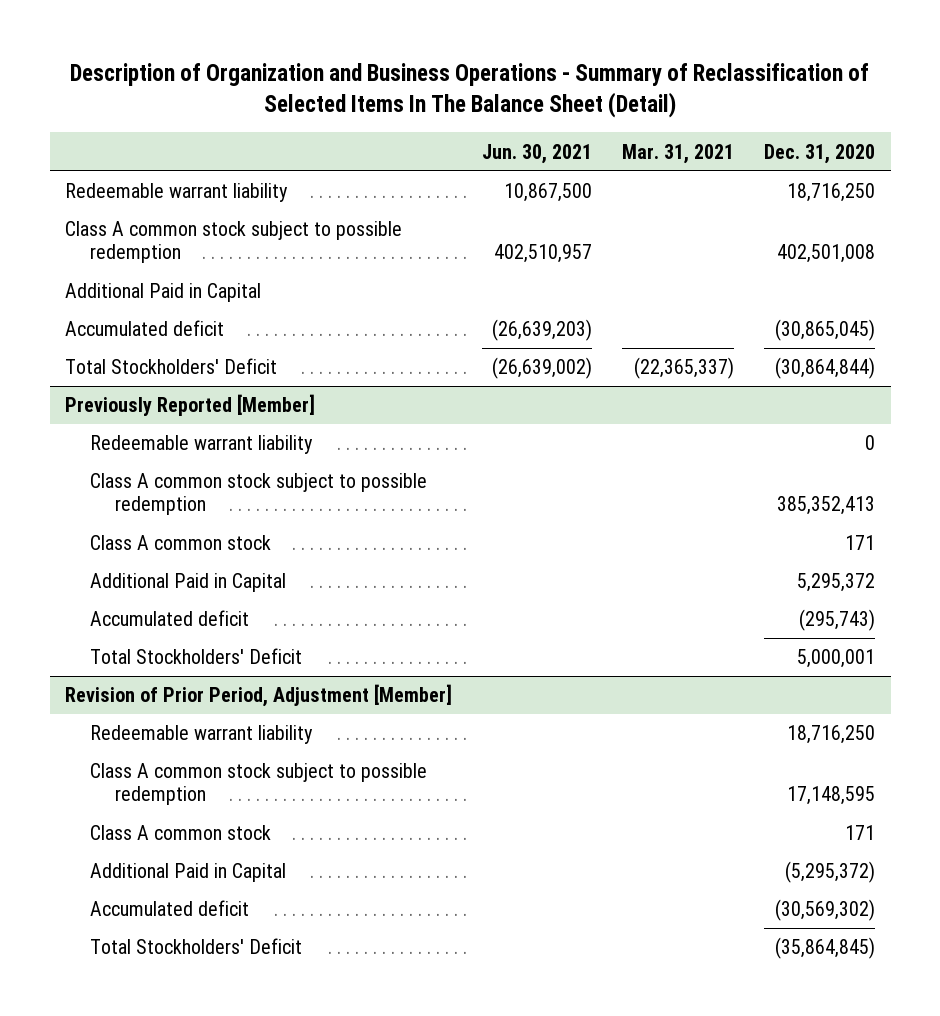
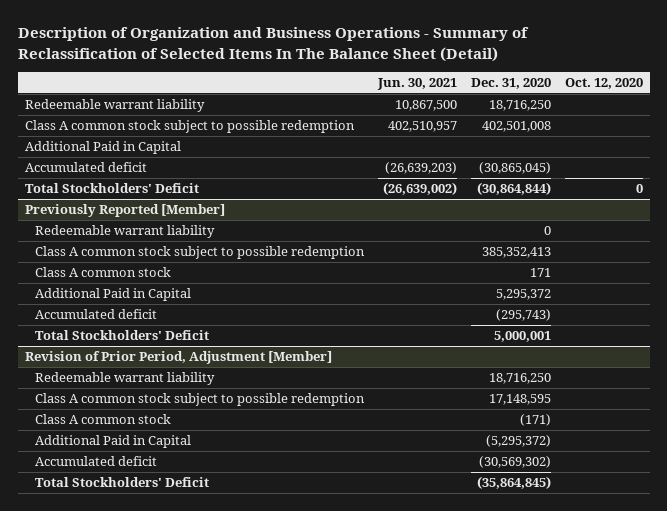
- | Jun. 30, 2021 | Mar. 31, 2021 | Dec. 31, 2020
+ | Jun. 30, 2021 | Dec. 31, 2020 | Oct. 12, 2020
@ Revision of Prior Period, Adjustment [Member]
- Class A common stock | | | 171
+ Class A common stock | | (171) |

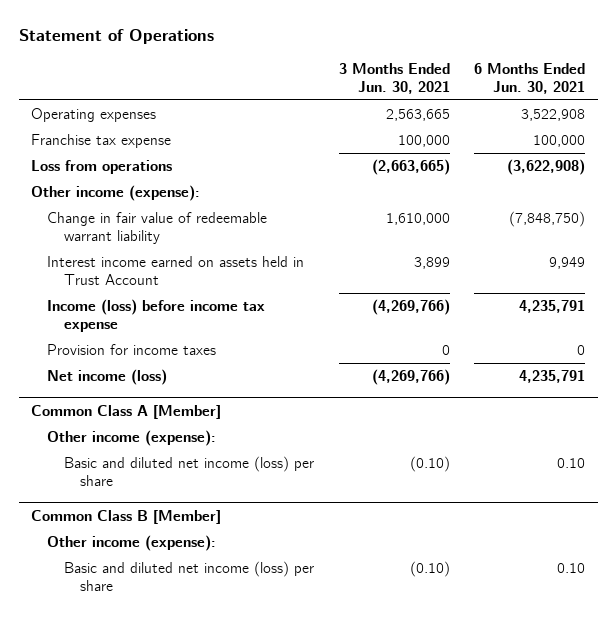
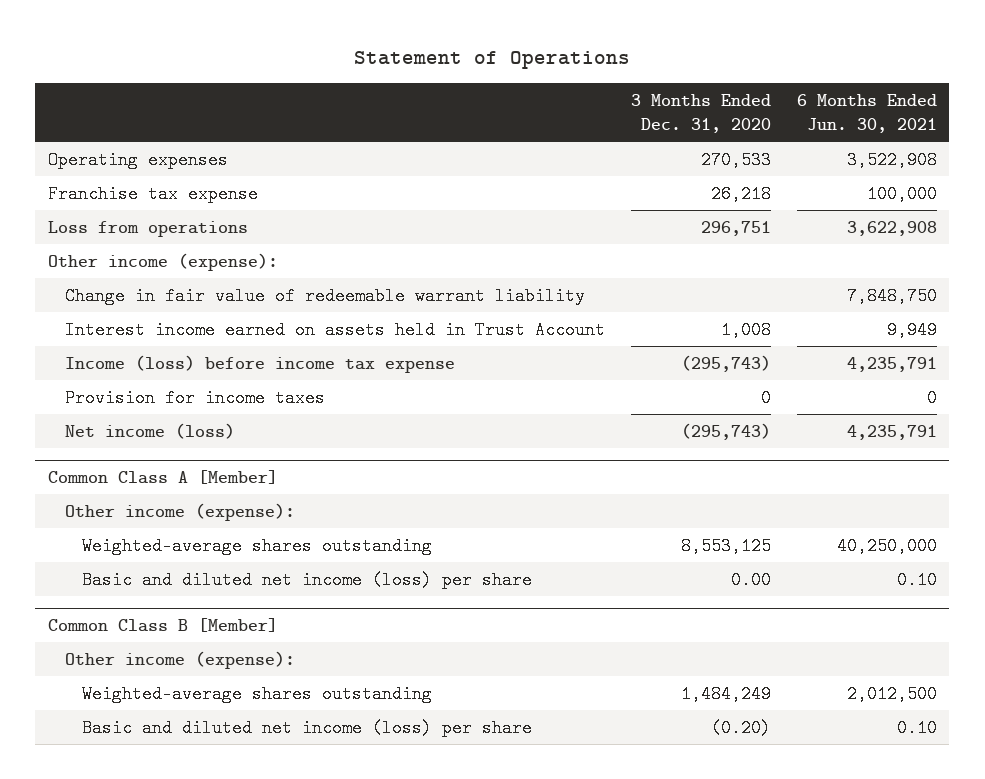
- | 3 Months Ended Jun. 30, 2021 | 6 Months Ended Jun. 30, 2021
+ | 3 Months Ended Dec. 31, 2020 | 6 Months Ended Jun. 30, 2021
- Loss from operations | (2,663,665) | (3,622,908)
+ Loss from operations | 296,751 | 3,622,908
- Change in fair value of redeemable warrant liability | 1,610,000 | (7,848,750)
+ Change in fair value of redeemable warrant liability | | 7,848,750
@ Common Class A [Member]
+ Weighted-average shares outstanding | 8,553,125 | 40,250,000
@ Common Class B [Member]
+ Weighted-average shares outstanding | 1,484,249 | 2,012,500

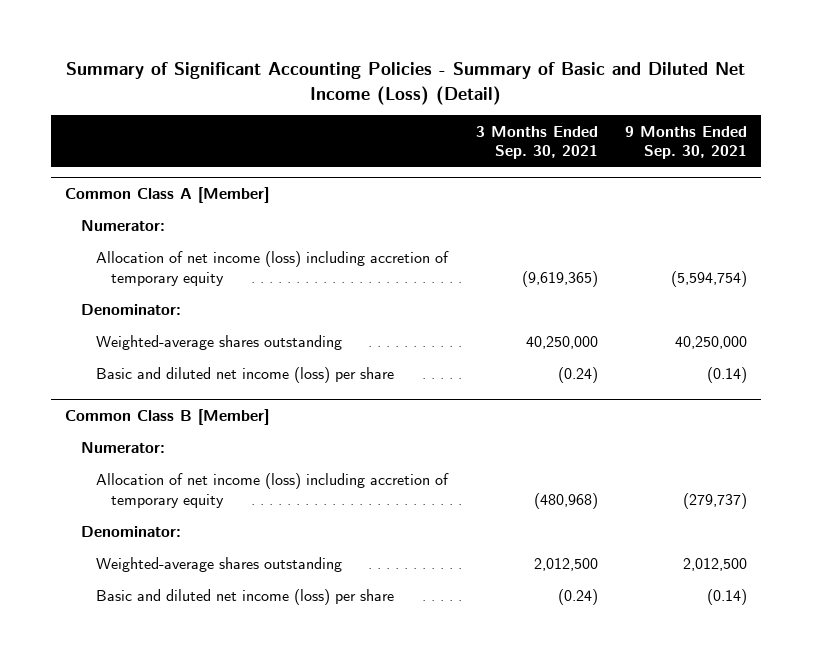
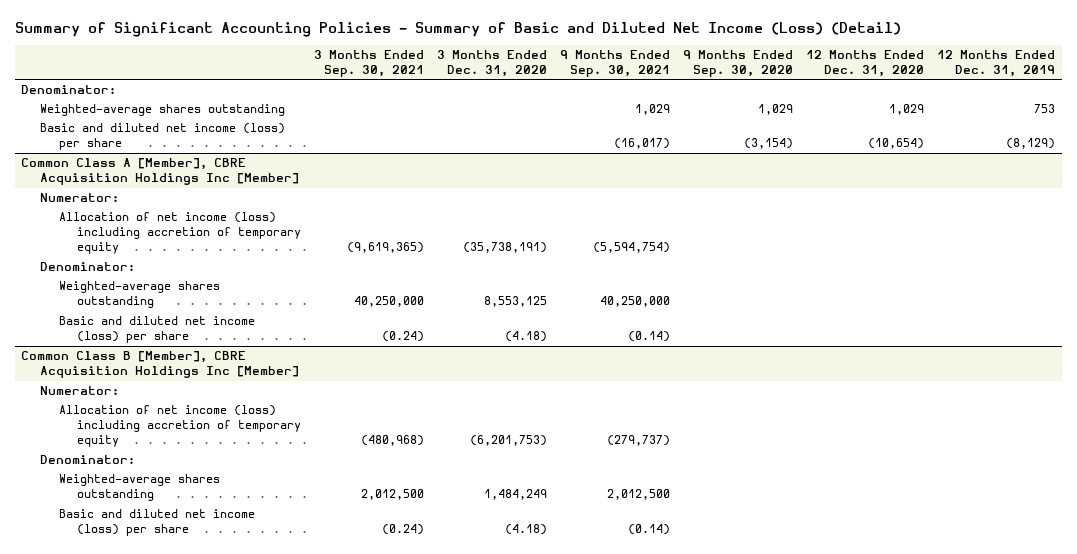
- | 3 Months Ended Sep. 30, 2021 | 9 Months Ended Sep. 30, 2021
+ | 3 Months Ended Sep. 30, 2021 | 3 Months Ended Dec. 31, 2020 | 9 Months Ended Sep. 30, 2021 | 9 Months Ended Sep. 30, 2020 | 12 Months Ended Dec. 31, 2020 | 12 Months Ended Dec. 31, 2019
- Common Class A [Member]
+ Denominator:
+ Weighted-average shares outstanding | | | 1,029 | 1,029 | 1,029 | 753
+ Basic and diluted net income (loss) per share | | | (16,017) | (3,154) | (10,654) | (8,129)
+ Common Class A [Member], CBRE Acquisition Holdings Inc [Member]
- Common Class B [Member]
+ Common Class B [Member], CBRE Acquisition Holdings Inc [Member]

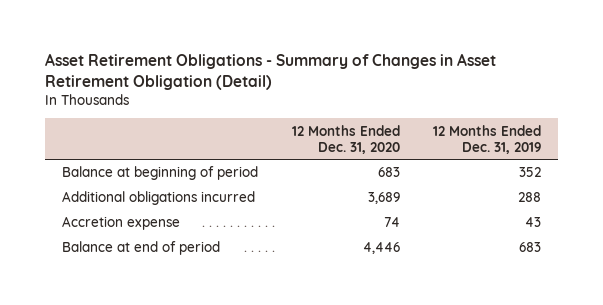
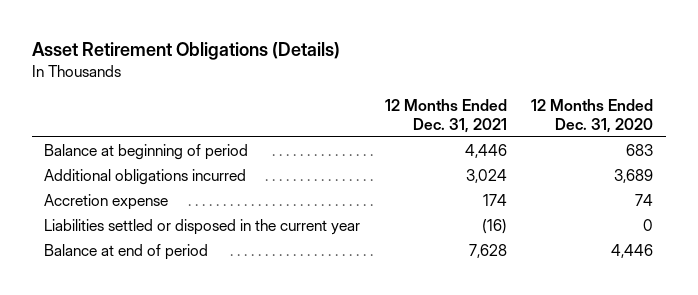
- Asset Retirement Obligations - Summary of Changes in Asset Retirement Obligation (Detail)
+ Asset Retirement Obligations (Details)
- | 12 Months Ended Dec. 31, 2020 | 12 Months Ended Dec. 31, 2019
+ | 12 Months Ended Dec. 31, 2021 | 12 Months Ended Dec. 31, 2020
+ Liabilities settled or disposed in the current year | (16) | 0

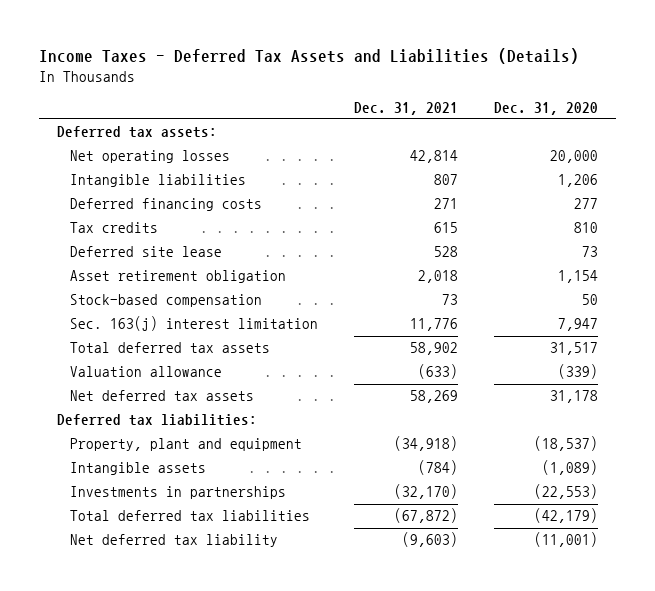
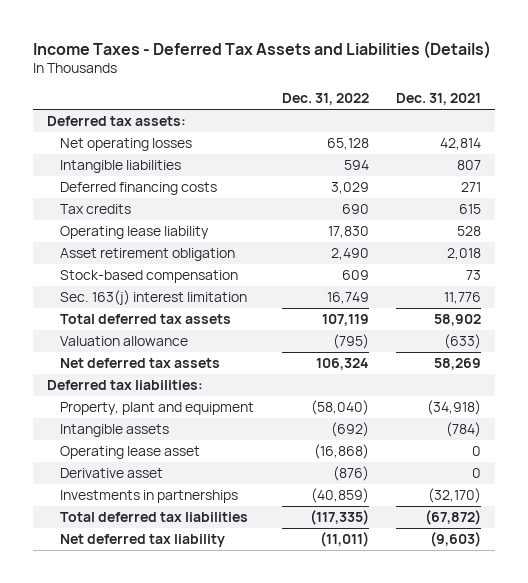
- | Dec. 31, 2021 | Dec. 31, 2020
+ | Dec. 31, 2022 | Dec. 31, 2021
- Deferred site lease | 528 | 73
+ Operating lease liability | 17,830 | 528
+ Operating lease asset | (16,868) | 0
+ Derivative asset | (876) | 0

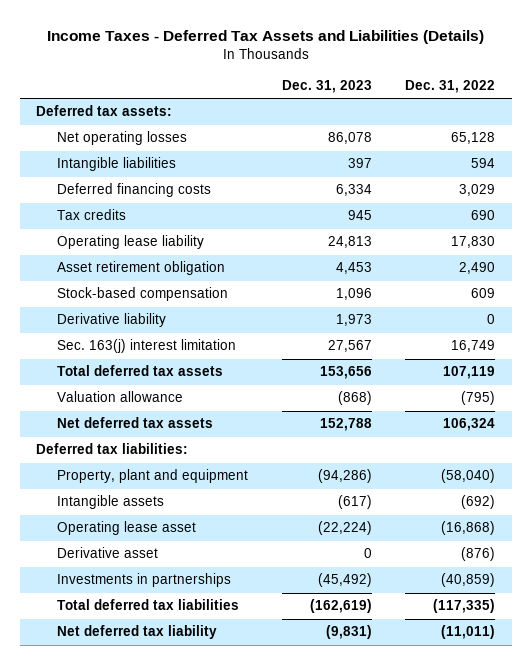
- | Dec. 31, 2022 | Dec. 31, 2021
+ | Dec. 31, 2023 | Dec. 31, 2022
+ Derivative liability | 1,973 | 0

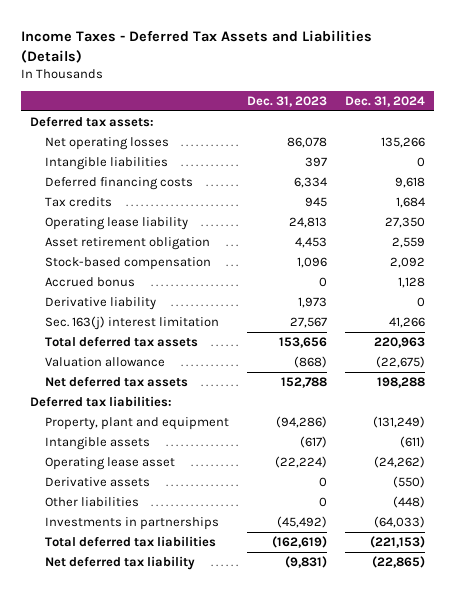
- | Dec. 31, 2023 | Dec. 31, 2022
+ | Dec. 31, 2023 | Dec. 31, 2024
+ Accrued bonus | 0 | 1,128
- Derivative asset | 0 | (876)
+ Derivative assets | 0 | (550)
+ Other liabilities | 0 | (448)

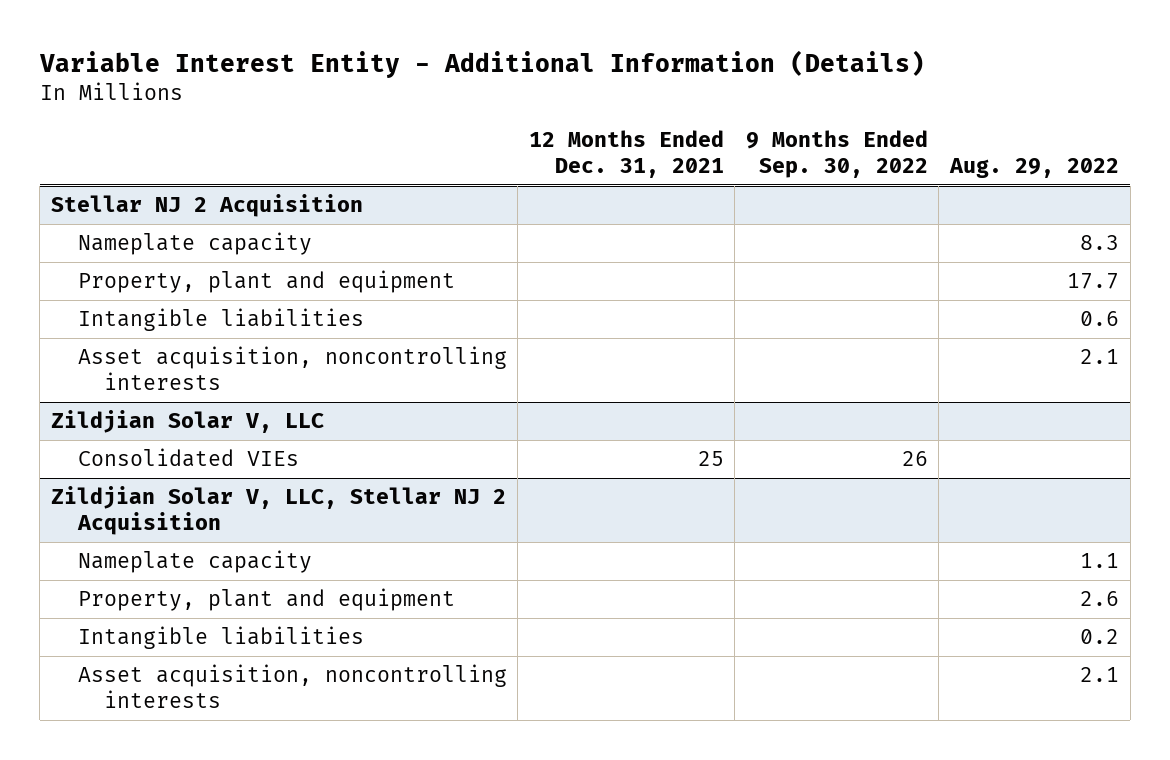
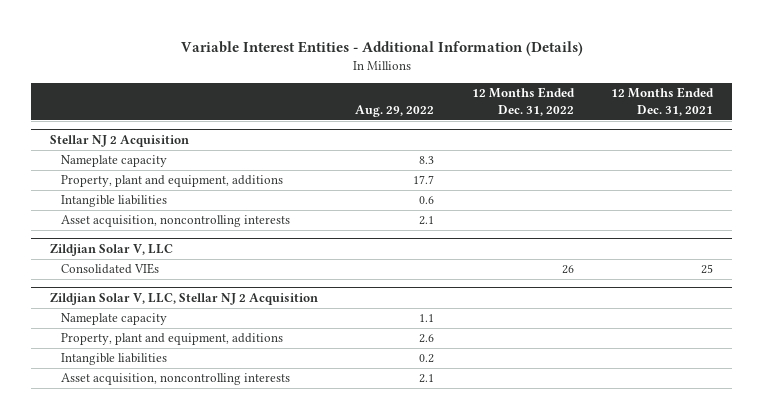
- Variable Interest Entity - Additional Information (Details)
+ Variable Interest Entities - Additional Information (Details)
- | 12 Months Ended Dec. 31, 2021 | 9 Months Ended Sep. 30, 2022 | Aug. 29, 2022
+ | Aug. 29, 2022 | 12 Months Ended Dec. 31, 2022 | 12 Months Ended Dec. 31, 2021
@ Stellar NJ 2 Acquisition
- Property, plant and equipment | | | 17.7
+ Property, plant and equipment, additions | 17.7 | |
@ Zildjian Solar V, LLC, Stellar NJ 2 Acquisition
- Property, plant and equipment | | | 2.6
+ Property, plant and equipment, additions | 2.6 | |

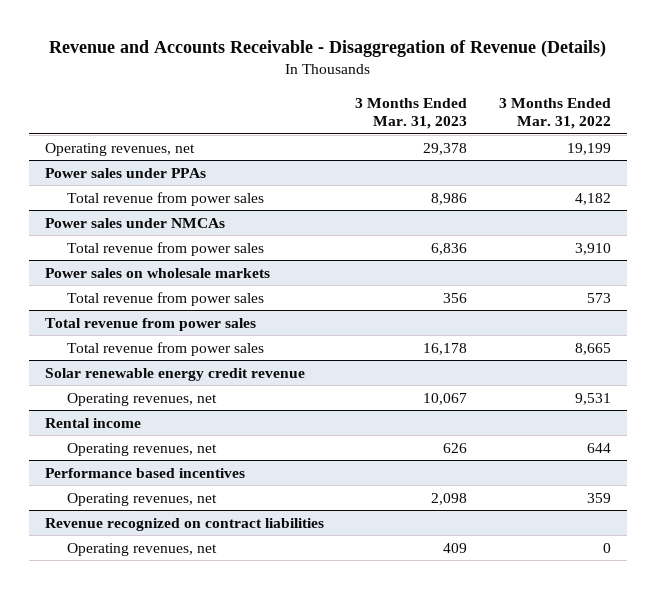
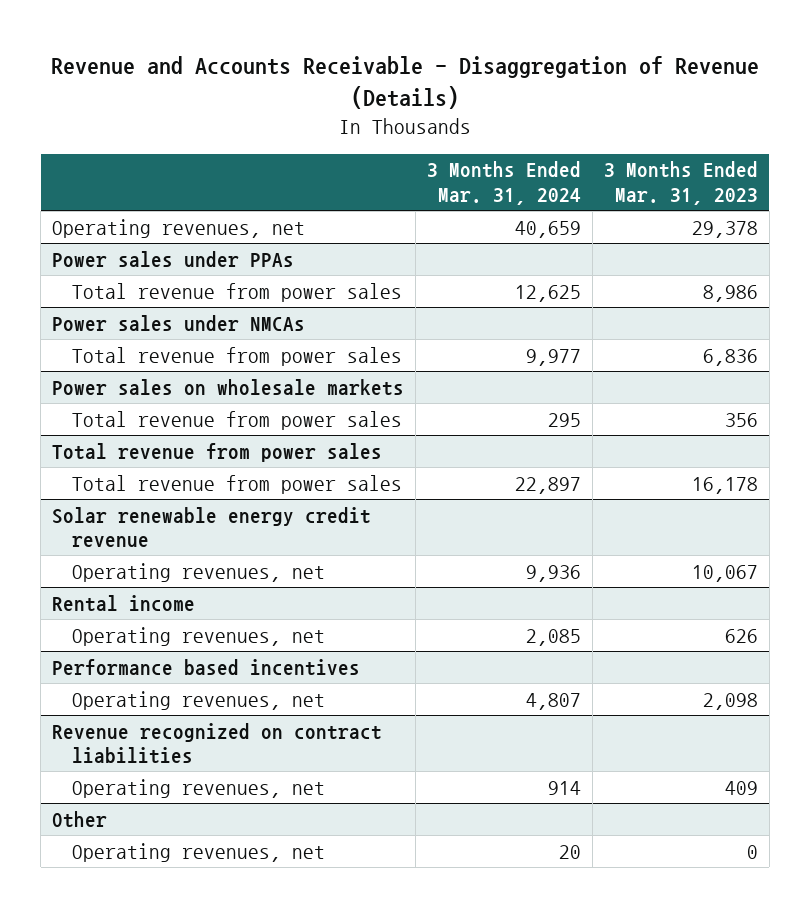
- | 3 Months Ended Mar. 31, 2023 | 3 Months Ended Mar. 31, 2022
+ | 3 Months Ended Mar. 31, 2024 | 3 Months Ended Mar. 31, 2023
+ Other
+ Operating revenues, net | 20 | 0

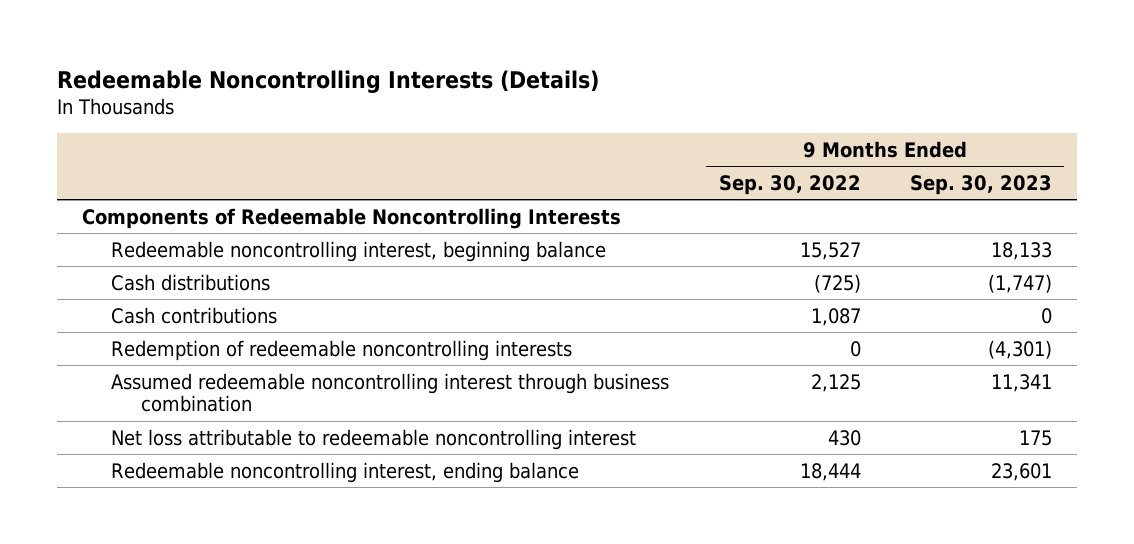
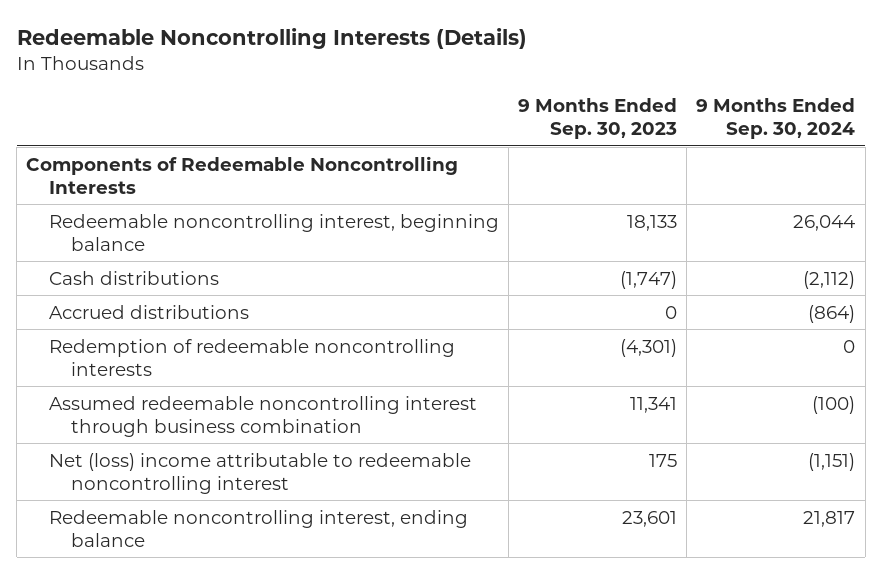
- | 9 Months Ended Sep. 30, 2022 | 9 Months Ended Sep. 30, 2023
+ | 9 Months Ended Sep. 30, 2023 | 9 Months Ended Sep. 30, 2024
- Cash contributions | 1,087 | 0
+ Accrued distributions | 0 | (864)
- Net loss attributable to redeemable noncontrolling interest | 430 | 175
+ Net (loss) income attributable to redeemable noncontrolling interest | 175 | (1,151)

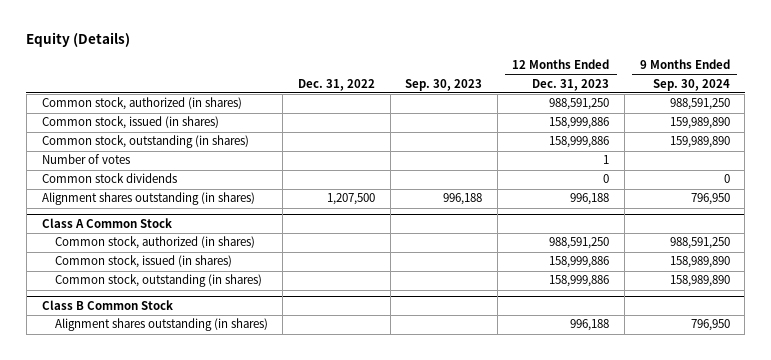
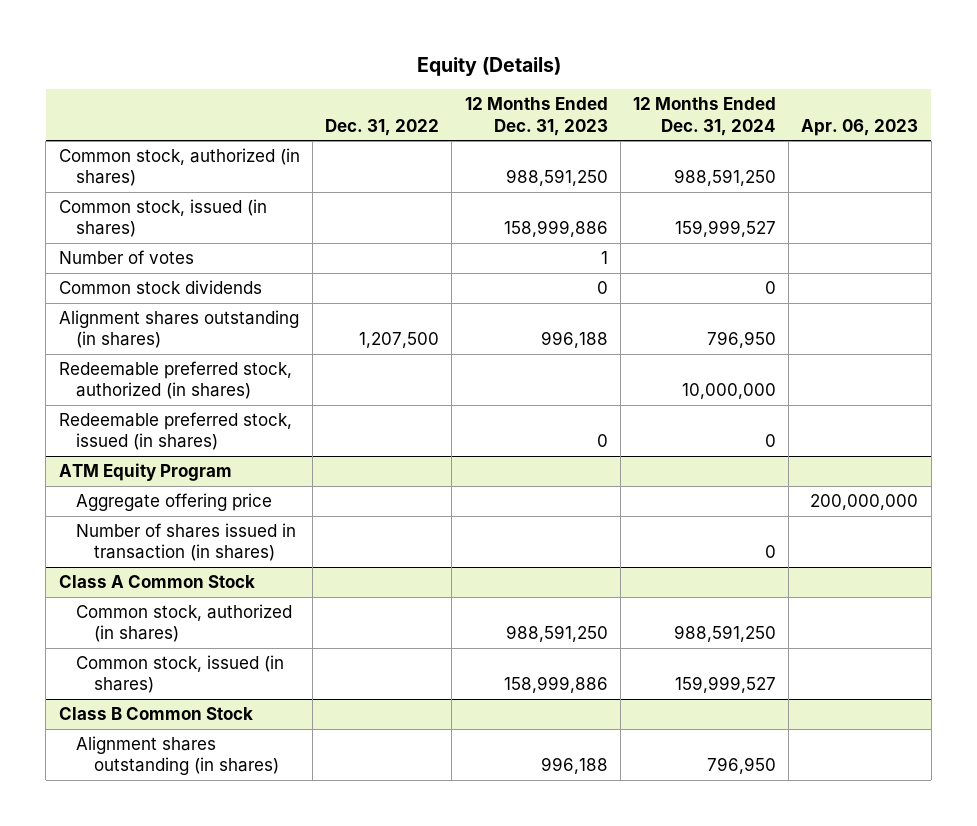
- | Dec. 31, 2022 | Sep. 30, 2023 | 12 Months Ended Dec. 31, 2023 | 9 Months Ended Sep. 30, 2024
+ | Dec. 31, 2022 | 12 Months Ended Dec. 31, 2023 | 12 Months Ended Dec. 31, 2024 | Apr. 06, 2023
- Common stock, outstanding (in shares) | | | 158,999,886 | 159,989,890
+ Redeemable preferred stock, authorized (in shares) | | | 10,000,000 |
+ Redeemable preferred stock, issued (in shares) | | 0 | 0 |
+ ATM Equity Program
+ Aggregate offering price | | | | 200,000,000
+ Number of shares issued in transaction (in shares) | | | 0 |
@ Class A Common Stock
- Common stock, outstanding (in shares) | | | 158,999,886 | 158,989,890

